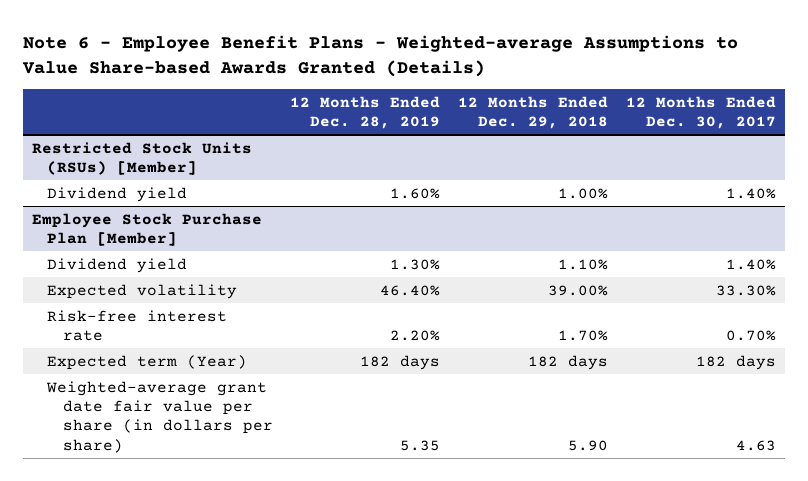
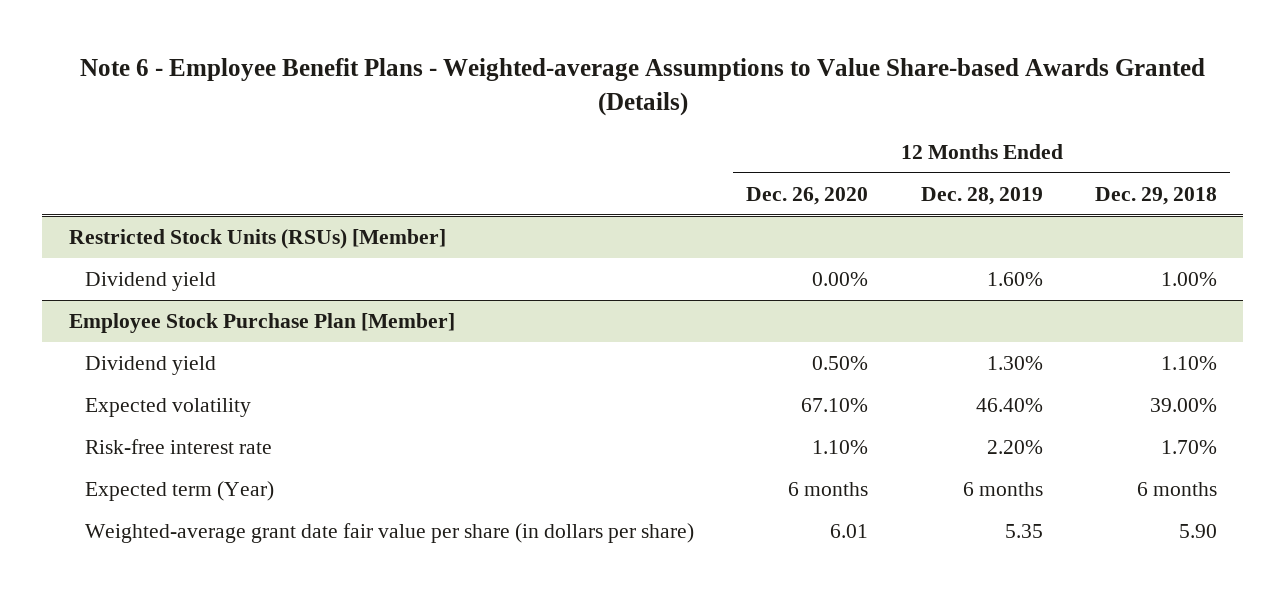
- | 12 Months Ended Dec. 28, 2019 | 12 Months Ended Dec. 29, 2018 | 12 Months Ended Dec. 30, 2017
+ | 12 Months Ended Dec. 26, 2020 | 12 Months Ended Dec. 28, 2019 | 12 Months Ended Dec. 29, 2018
@ Employee Stock Purchase Plan [Member]
- Expected term (Year) | 182 days | 182 days | 182 days
+ Expected term (Year) | 6 months | 6 months | 6 months

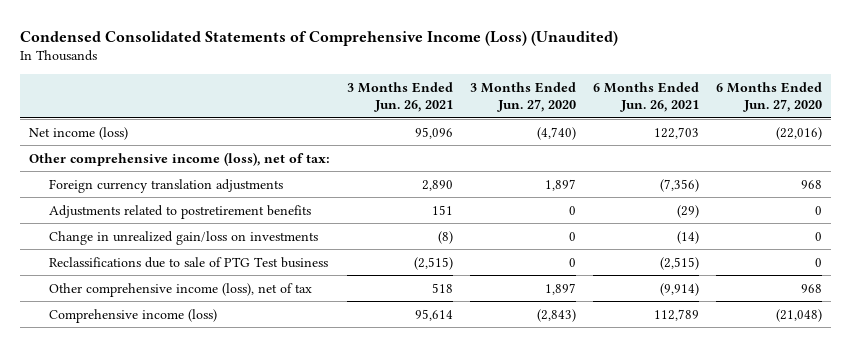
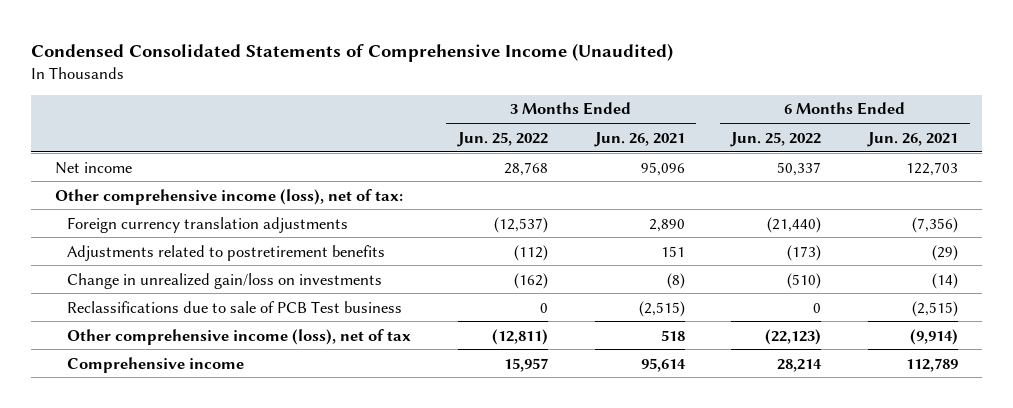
- Condensed Consolidated Statements of Comprehensive Income (Loss) (Unaudited)
+ Condensed Consolidated Statements of Comprehensive Income (Unaudited)
- | 3 Months Ended Jun. 26, 2021 | 3 Months Ended Jun. 27, 2020 | 6 Months Ended Jun. 26, 2021 | 6 Months Ended Jun. 27, 2020
+ | 3 Months Ended Jun. 25, 2022 | 3 Months Ended Jun. 26, 2021 | 6 Months Ended Jun. 25, 2022 | 6 Months Ended Jun. 26, 2021
- Net income (loss) | 95,096 | (4,740) | 122,703 | (22,016)
+ Net income | 28,768 | 95,096 | 50,337 | 122,703
- Reclassifications due to sale of PTG Test business | (2,515) | 0 | (2,515) | 0
+ Reclassifications due to sale of PCB Test business | 0 | (2,515) | 0 | (2,515)
- Comprehensive income (loss) | 95,614 | (2,843) | 112,789 | (21,048)
+ Comprehensive income | 15,957 | 95,614 | 28,214 | 112,789

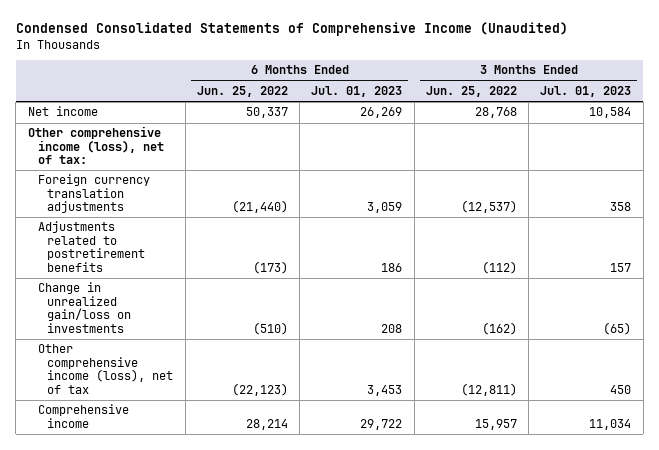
- | 3 Months Ended Jun. 25, 2022 | 3 Months Ended Jun. 26, 2021 | 6 Months Ended Jun. 25, 2022 | 6 Months Ended Jun. 26, 2021
+ | 6 Months Ended Jun. 25, 2022 | 6 Months Ended Jul. 01, 2023 | 3 Months Ended Jun. 25, 2022 | 3 Months Ended Jul. 01, 2023
- Reclassifications due to sale of PCB Test business | 0 | (2,515) | 0 | (2,515)

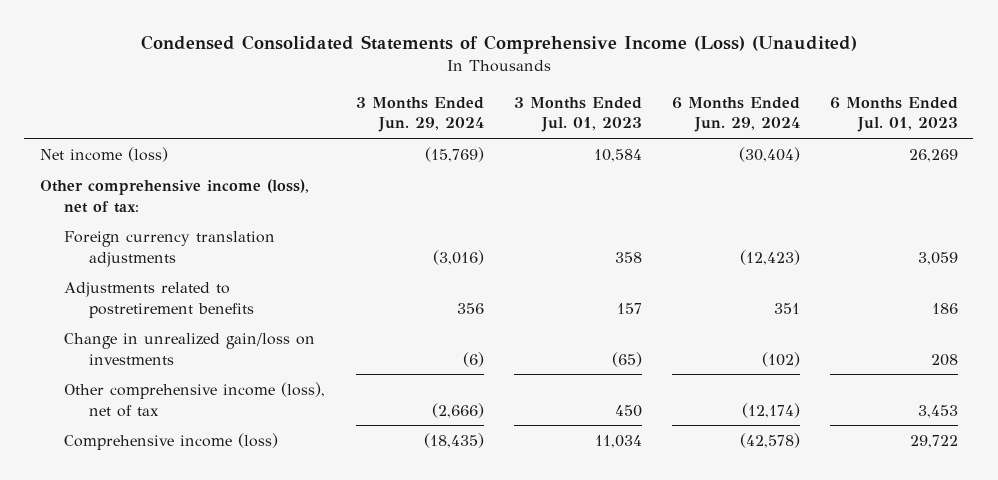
- Condensed Consolidated Statements of Comprehensive Income (Unaudited)
+ Condensed Consolidated Statements of Comprehensive Income (Loss) (Unaudited)
- | 6 Months Ended Jun. 25, 2022 | 6 Months Ended Jul. 01, 2023 | 3 Months Ended Jun. 25, 2022 | 3 Months Ended Jul. 01, 2023
+ | 3 Months Ended Jun. 29, 2024 | 3 Months Ended Jul. 01, 2023 | 6 Months Ended Jun. 29, 2024 | 6 Months Ended Jul. 01, 2023
- Net income | 50,337 | 26,269 | 28,768 | 10,584
+ Net income (loss) | (15,769) | 10,584 | (30,404) | 26,269
- Comprehensive income | 28,214 | 29,722 | 15,957 | 11,034
+ Comprehensive income (loss) | (18,435) | 11,034 | (42,578) | 29,722

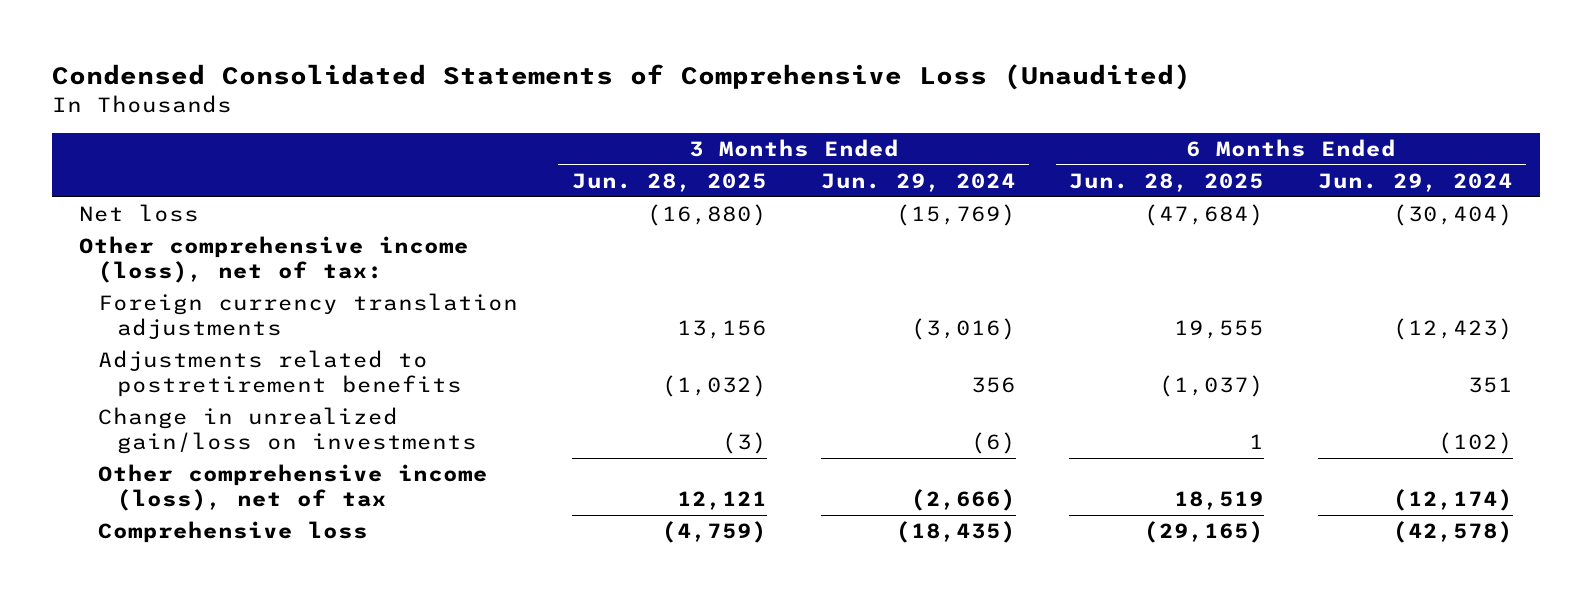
- Condensed Consolidated Statements of Comprehensive Income (Loss) (Unaudited)
+ Condensed Consolidated Statements of Comprehensive Loss (Unaudited)
- | 3 Months Ended Jun. 29, 2024 | 3 Months Ended Jul. 01, 2023 | 6 Months Ended Jun. 29, 2024 | 6 Months Ended Jul. 01, 2023
+ | 3 Months Ended Jun. 28, 2025 | 3 Months Ended Jun. 29, 2024 | 6 Months Ended Jun. 28, 2025 | 6 Months Ended Jun. 29, 2024
- Net income (loss) | (15,769) | 10,584 | (30,404) | 26,269
+ Net loss | (16,880) | (15,769) | (47,684) | (30,404)
- Comprehensive income (loss) | (18,435) | 11,034 | (42,578) | 29,722
+ Comprehensive loss | (4,759) | (18,435) | (29,165) | (42,578)

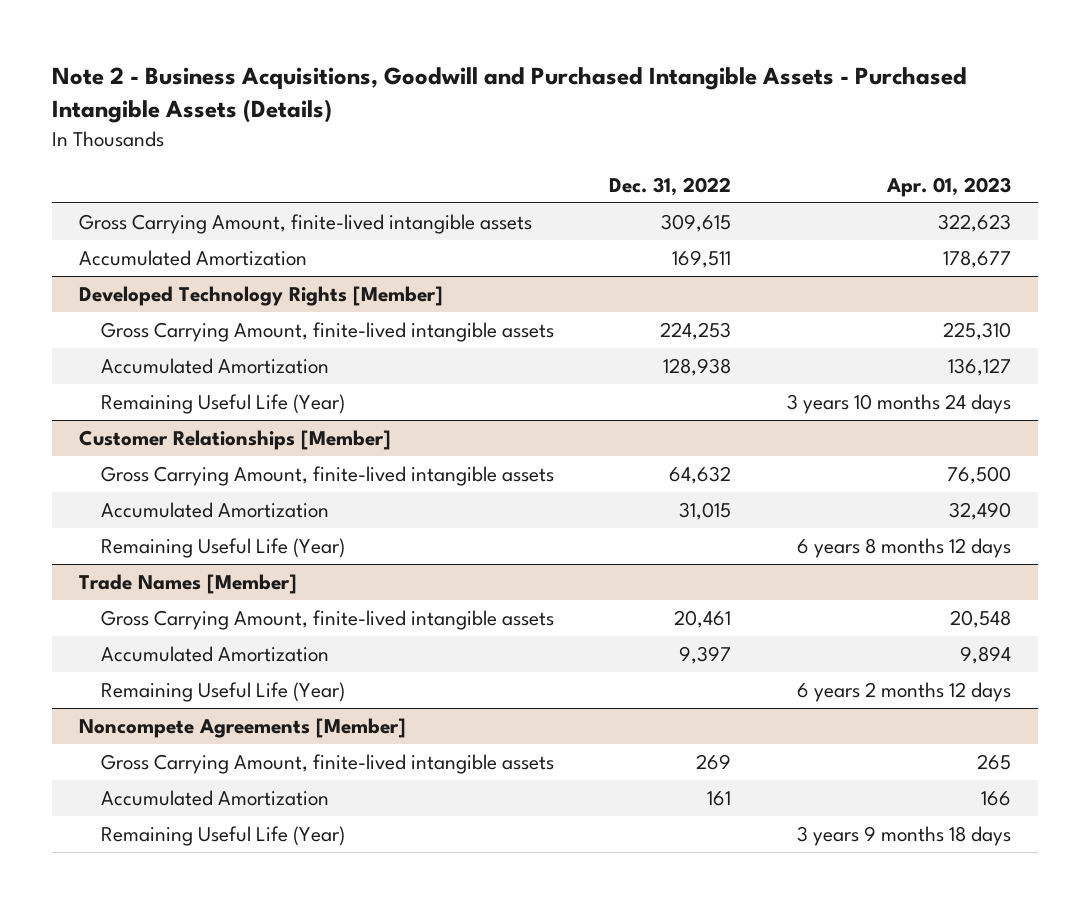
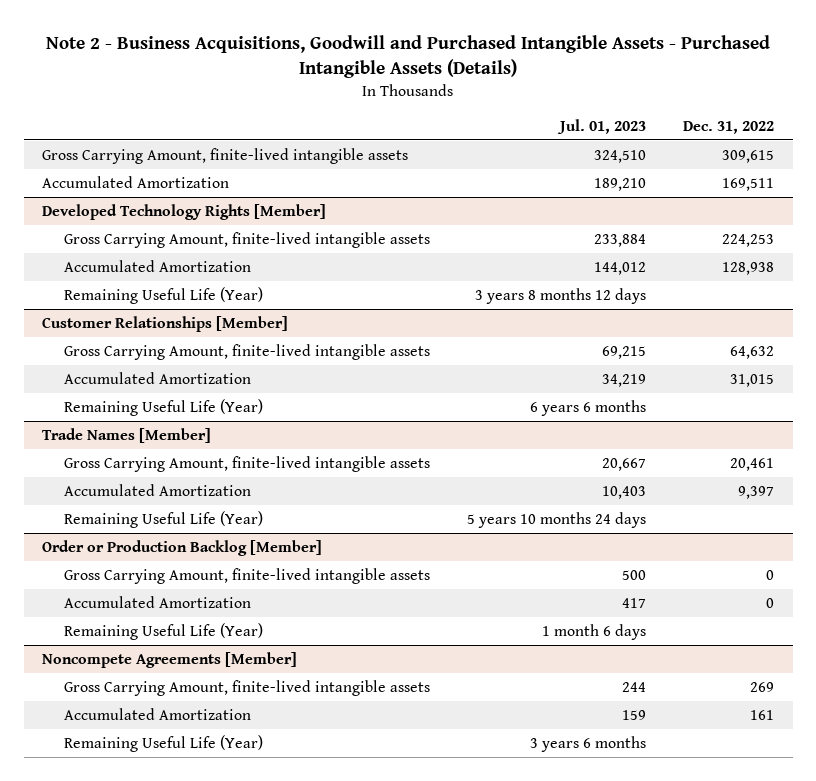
- | Dec. 31, 2022 | Apr. 01, 2023
+ | Jul. 01, 2023 | Dec. 31, 2022
+ Order or Production Backlog [Member]
+ Gross Carrying Amount, finite-lived intangible assets | 500 | 0
+ Accumulated Amortization | 417 | 0
+ Remaining Useful Life (Year) | 1 month 6 days |

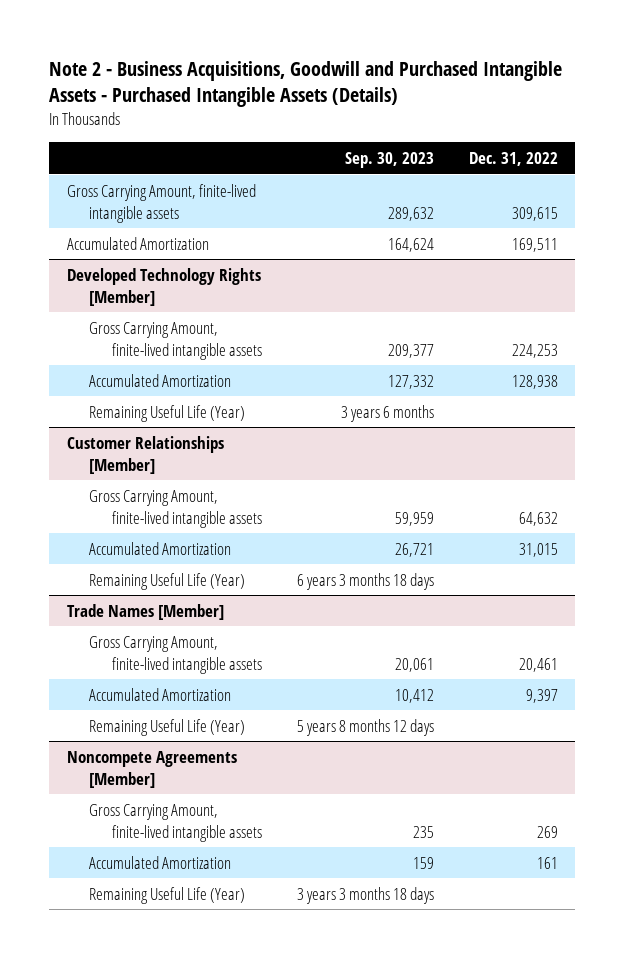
- | Jul. 01, 2023 | Dec. 31, 2022
+ | Sep. 30, 2023 | Dec. 31, 2022
- Order or Production Backlog [Member]
- Gross Carrying Amount, finite-lived intangible assets | 500 | 0
- Accumulated Amortization | 417 | 0
- Remaining Useful Life (Year) | 1 month 6 days |

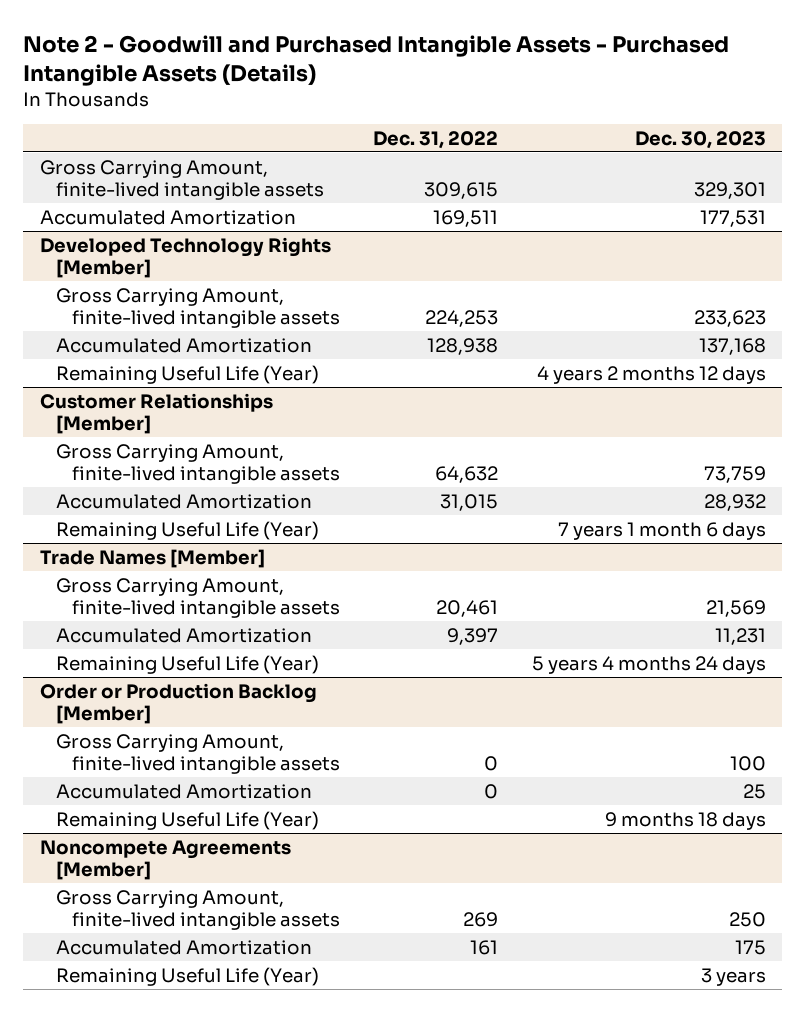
- Note 2 - Business Acquisitions, Goodwill and Purchased Intangible Assets - Purchased Intangible Assets (Details)
+ Note 2 - Goodwill and Purchased Intangible Assets - Purchased Intangible Assets (Details)
- | Sep. 30, 2023 | Dec. 31, 2022
+ | Dec. 31, 2022 | Dec. 30, 2023
+ Order or Production Backlog [Member]
+ Gross Carrying Amount, finite-lived intangible assets | 0 | 100
+ Accumulated Amortization | 0 | 25
+ Remaining Useful Life (Year) | | 9 months 18 days

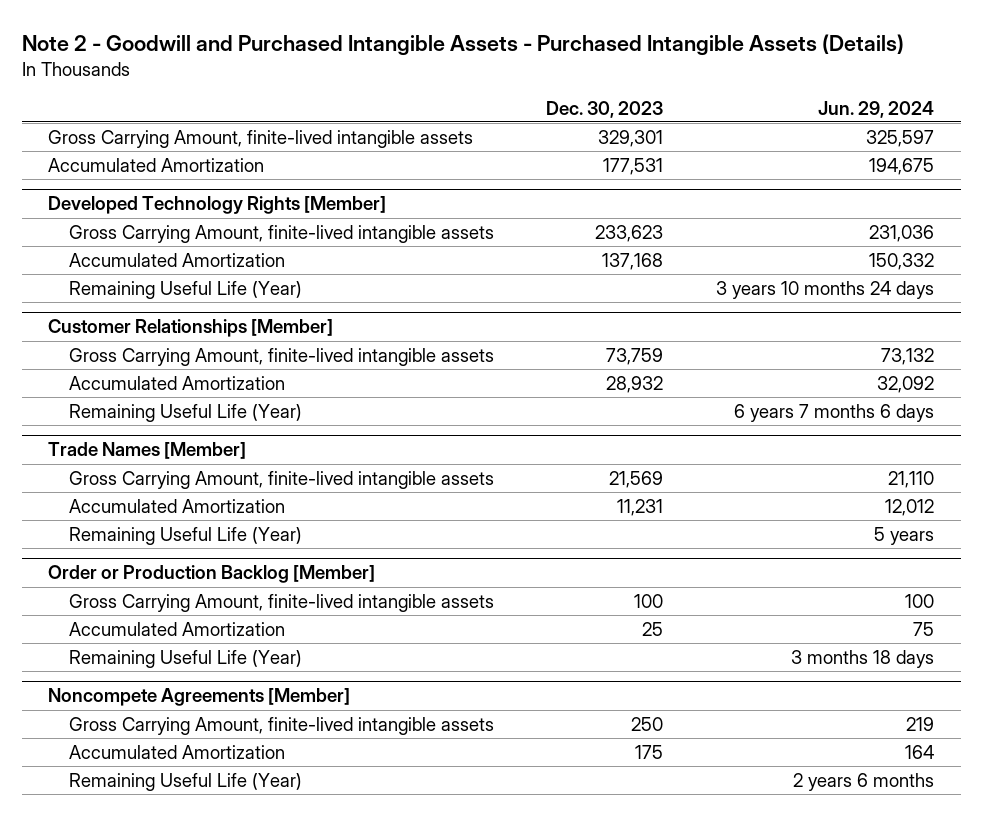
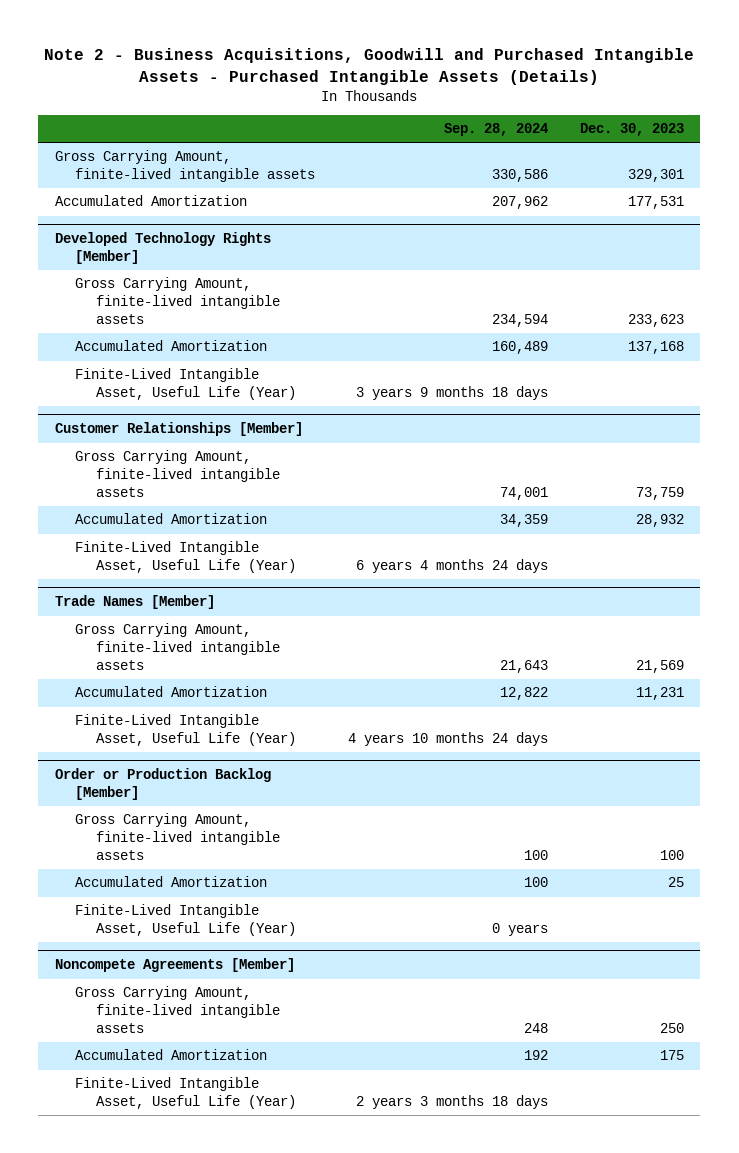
- Note 2 - Goodwill and Purchased Intangible Assets - Purchased Intangible Assets (Details)
+ Note 2 - Business Acquisitions, Goodwill and Purchased Intangible Assets - Purchased Intangible Assets (Details)
- | Dec. 30, 2023 | Jun. 29, 2024
+ | Sep. 28, 2024 | Dec. 30, 2023
@ Developed Technology Rights [Member]
- Remaining Useful Life (Year) | | 3 years 10 months 24 days
+ Finite-Lived Intangible Asset, Useful Life (Year) | 3 years 9 months 18 days |
@ Customer Relationships [Member]
- Remaining Useful Life (Year) | | 6 years 7 months 6 days
+ Finite-Lived Intangible Asset, Useful Life (Year) | 6 years 4 months 24 days |
@ Trade Names [Member]
- Remaining Useful Life (Year) | | 5 years
+ Finite-Lived Intangible Asset, Useful Life (Year) | 4 years 10 months 24 days |
@ Order or Production Backlog [Member]
- Remaining Useful Life (Year) | | 3 months 18 days
+ Finite-Lived Intangible Asset, Useful Life (Year) | 0 years |
@ Noncompete Agreements [Member]
- Remaining Useful Life (Year) | | 2 years 6 months
+ Finite-Lived Intangible Asset, Useful Life (Year) | 2 years 3 months 18 days |

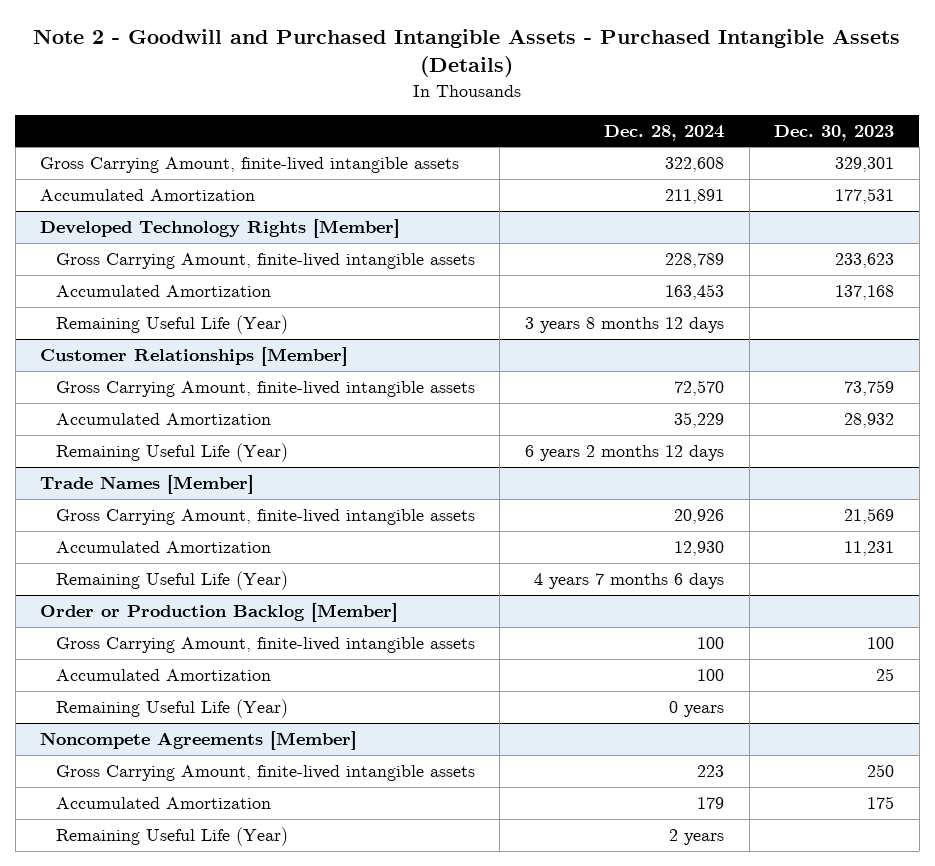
- Note 2 - Business Acquisitions, Goodwill and Purchased Intangible Assets - Purchased Intangible Assets (Details)
+ Note 2 - Goodwill and Purchased Intangible Assets - Purchased Intangible Assets (Details)
- | Sep. 28, 2024 | Dec. 30, 2023
+ | Dec. 28, 2024 | Dec. 30, 2023
@ Developed Technology Rights [Member]
- Finite-Lived Intangible Asset, Useful Life (Year) | 3 years 9 months 18 days |
+ Remaining Useful Life (Year) | 3 years 8 months 12 days |
@ Customer Relationships [Member]
- Finite-Lived Intangible Asset, Useful Life (Year) | 6 years 4 months 24 days |
+ Remaining Useful Life (Year) | 6 years 2 months 12 days |
@ Trade Names [Member]
- Finite-Lived Intangible Asset, Useful Life (Year) | 4 years 10 months 24 days |
+ Remaining Useful Life (Year) | 4 years 7 months 6 days |
@ Order or Production Backlog [Member]
- Finite-Lived Intangible Asset, Useful Life (Year) | 0 years |
+ Remaining Useful Life (Year) | 0 years |
@ Noncompete Agreements [Member]
- Finite-Lived Intangible Asset, Useful Life (Year) | 2 years 3 months 18 days |
+ Remaining Useful Life (Year) | 2 years |

